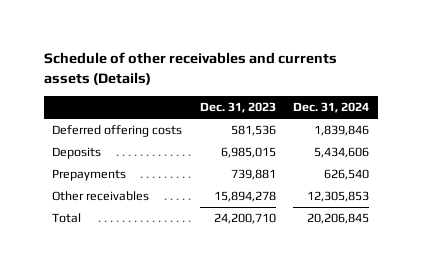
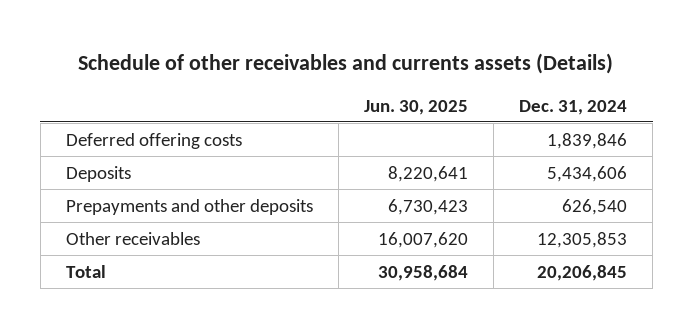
- | Dec. 31, 2023 | Dec. 31, 2024
+ | Jun. 30, 2025 | Dec. 31, 2024
- Prepayments | 739,881 | 626,540
+ Prepayments and other deposits | 6,730,423 | 626,540

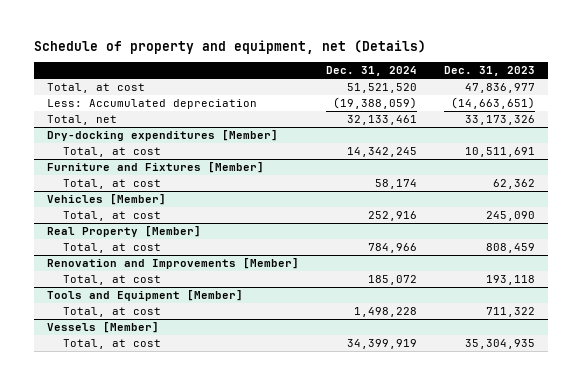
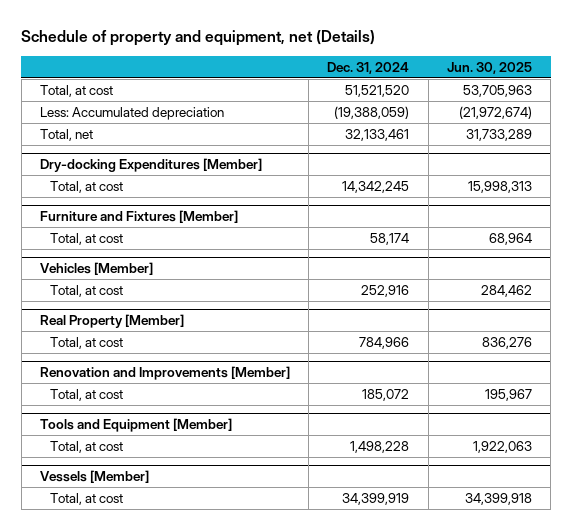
- | Dec. 31, 2024 | Dec. 31, 2023
+ | Dec. 31, 2024 | Jun. 30, 2025
- Dry-docking expenditures [Member]
+ Dry-docking Expenditures [Member]

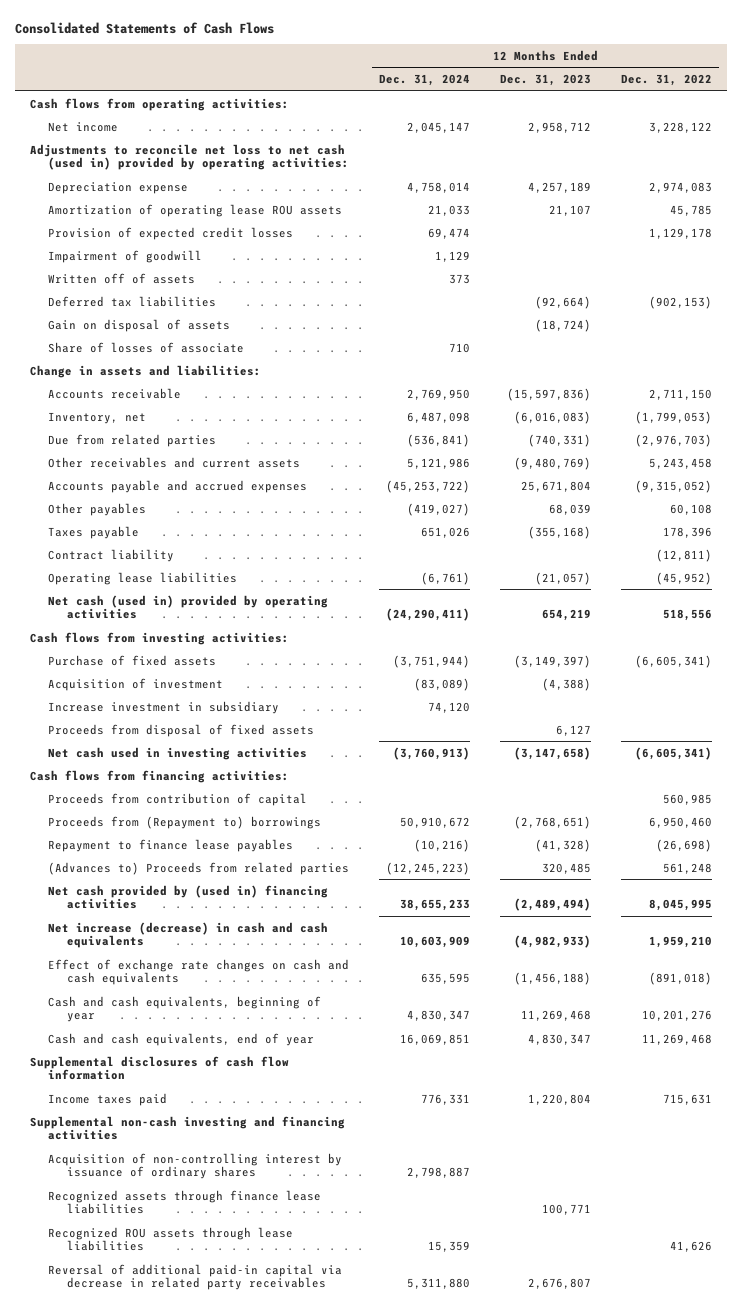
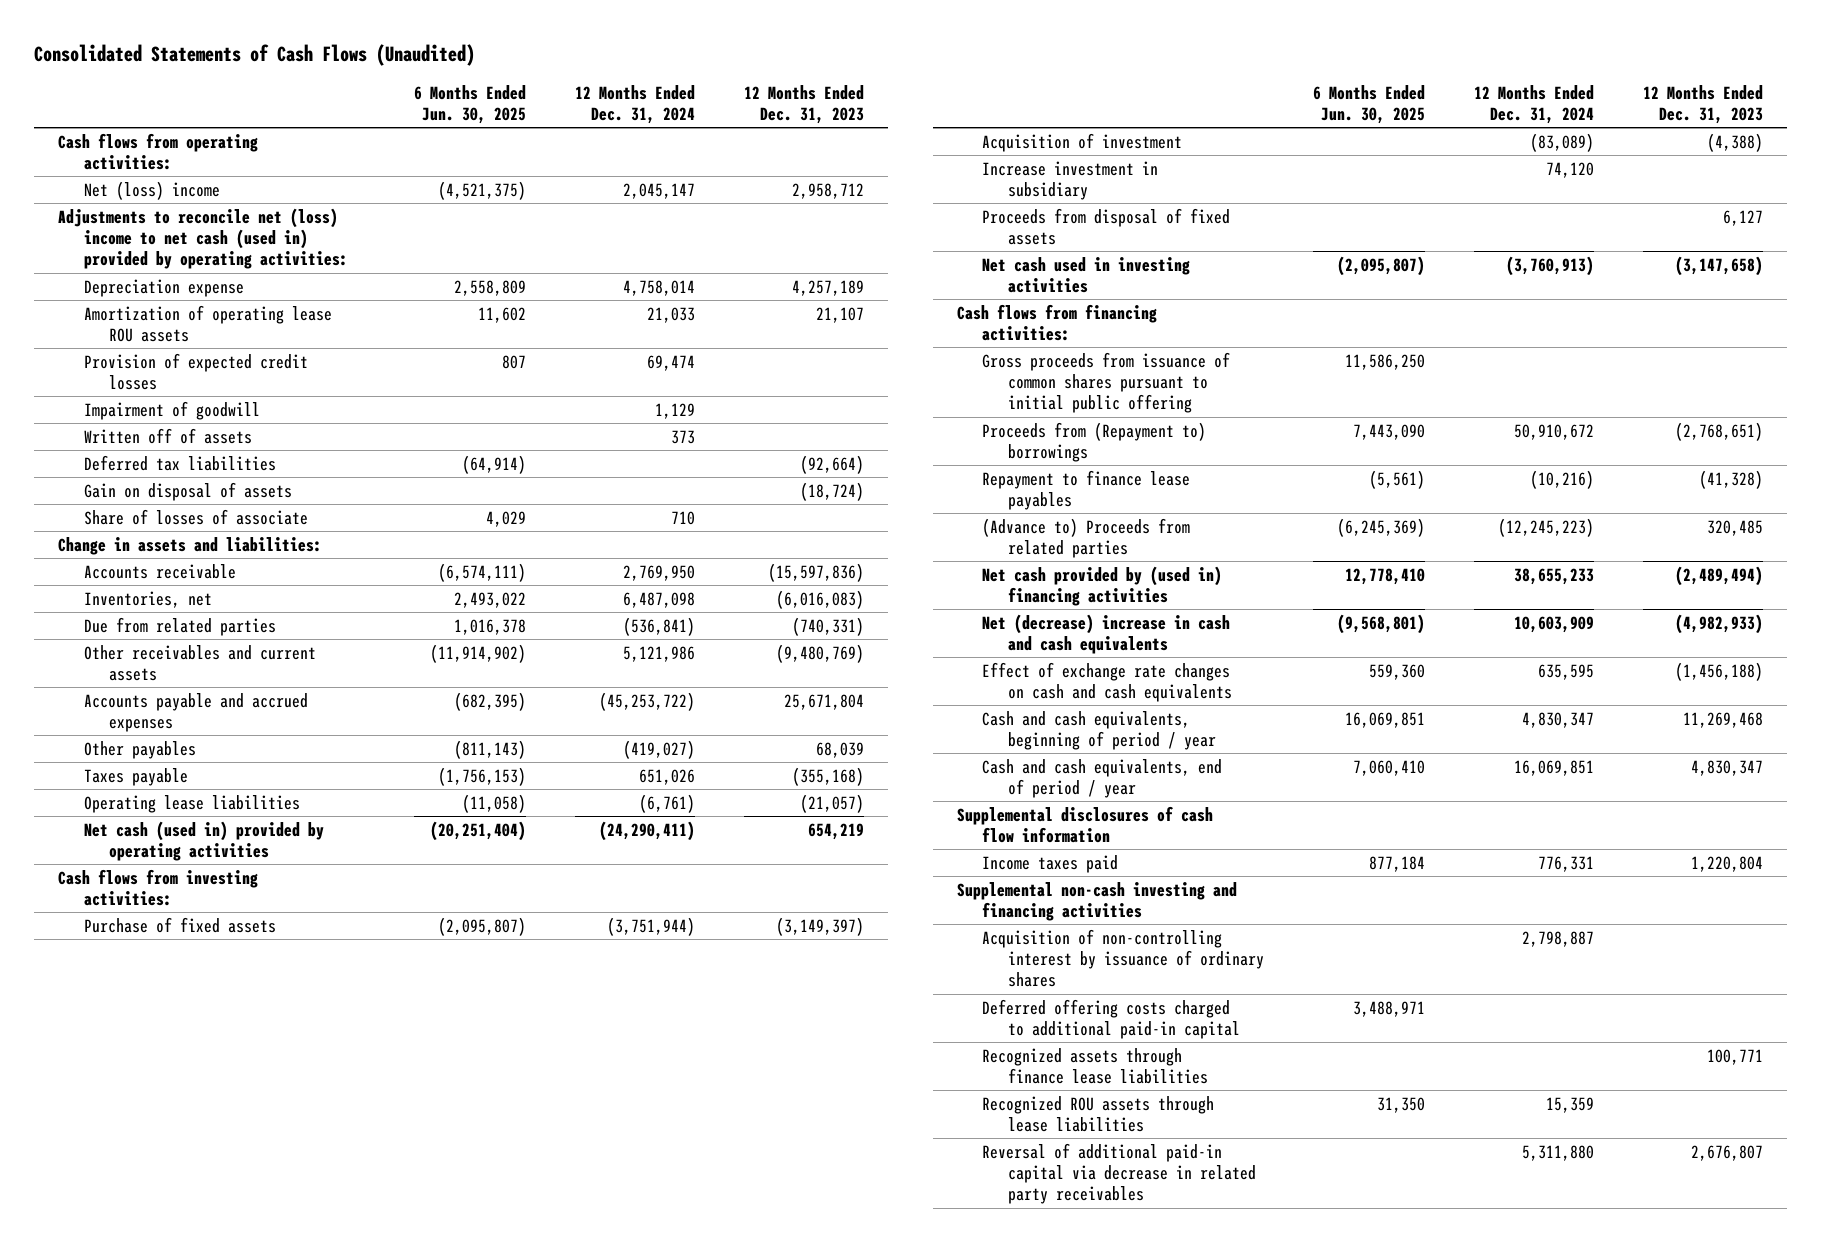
- Consolidated Statements of Cash Flows
+ Consolidated Statements of Cash Flows (Unaudited)
- | 12 Months Ended Dec. 31, 2024 | 12 Months Ended Dec. 31, 2023 | 12 Months Ended Dec. 31, 2022
+ | 6 Months Ended Jun. 30, 2025 | 12 Months Ended Dec. 31, 2024 | 12 Months Ended Dec. 31, 2023
- Net income | 2,045,147 | 2,958,712 | 3,228,122
- Adjustments to reconcile net loss to net cash (used in) provided by operating activities:
+ Net (loss) income | (4,521,375) | 2,045,147 | 2,958,712
+ Adjustments to reconcile net (loss) income to net cash (used in) provided by operating activities:
- Inventory, net | 6,487,098 | (6,016,083) | (1,799,053)
+ Inventories, net | 2,493,022 | 6,487,098 | (6,016,083)
- Contract liability | | | (12,811)
- Proceeds from contribution of capital | | | 560,985
+ Gross proceeds from issuance of common shares pursuant to initial public offering | 11,586,250 | |
- (Advances to) Proceeds from related parties | (12,245,223) | 320,485 | 561,248
+ (Advance to) Proceeds from related parties | (6,245,369) | (12,245,223) | 320,485
- Net increase (decrease) in cash and cash equivalents | 10,603,909 | (4,982,933) | 1,959,210
+ Net (decrease) increase in cash and cash equivalents | (9,568,801) | 10,603,909 | (4,982,933)
- Cash and cash equivalents, beginning of year | 4,830,347 | 11,269,468 | 10,201,276
- Cash and cash equivalents, end of year | 16,069,851 | 4,830,347 | 11,269,468
+ Cash and cash equivalents, beginning of period / year | 16,069,851 | 4,830,347 | 11,269,468
+ Cash and cash equivalents, end of period / year | 7,060,410 | 16,069,851 | 4,830,347
+ Deferred offering costs charged to additional paid-in capital | 3,488,971 | |

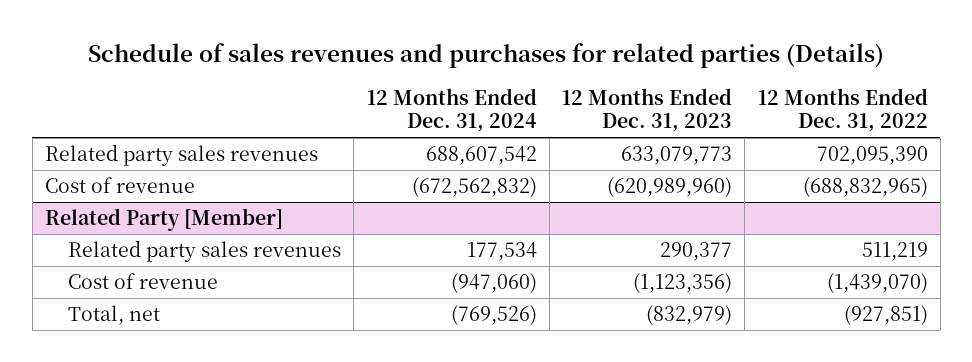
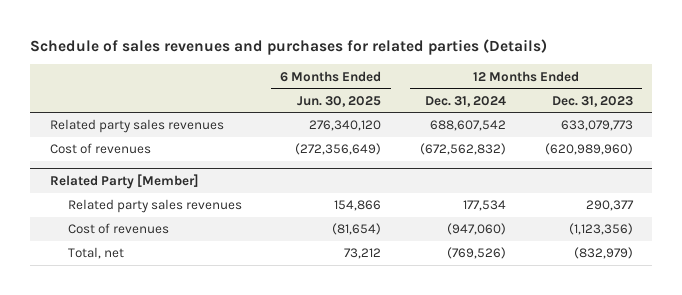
- | 12 Months Ended Dec. 31, 2024 | 12 Months Ended Dec. 31, 2023 | 12 Months Ended Dec. 31, 2022
+ | 6 Months Ended Jun. 30, 2025 | 12 Months Ended Dec. 31, 2024 | 12 Months Ended Dec. 31, 2023
- Cost of revenue | (672,562,832) | (620,989,960) | (688,832,965)
+ Cost of revenues | (272,356,649) | (672,562,832) | (620,989,960)
@ Related Party [Member]
- Cost of revenue | (947,060) | (1,123,356) | (1,439,070)
+ Cost of revenues | (81,654) | (947,060) | (1,123,356)

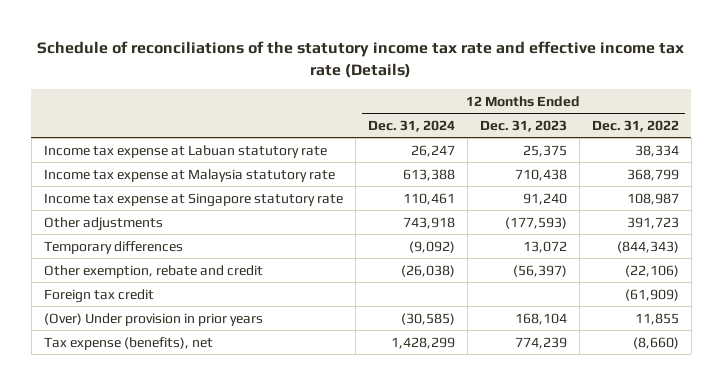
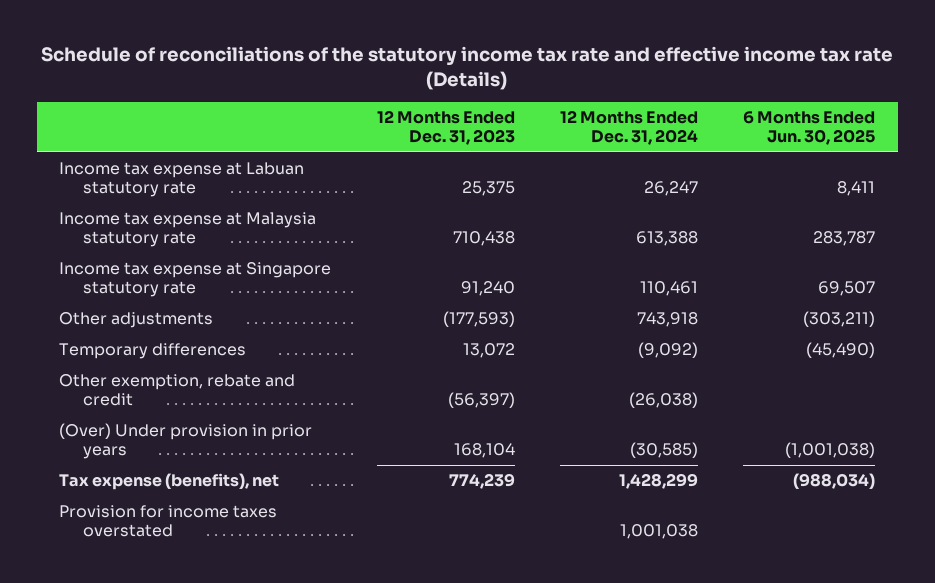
- | 12 Months Ended Dec. 31, 2024 | 12 Months Ended Dec. 31, 2023 | 12 Months Ended Dec. 31, 2022
+ | 12 Months Ended Dec. 31, 2023 | 12 Months Ended Dec. 31, 2024 | 6 Months Ended Jun. 30, 2025
- Foreign tax credit | | | (61,909)
+ Provision for income taxes overstated | | 1,001,038 |

